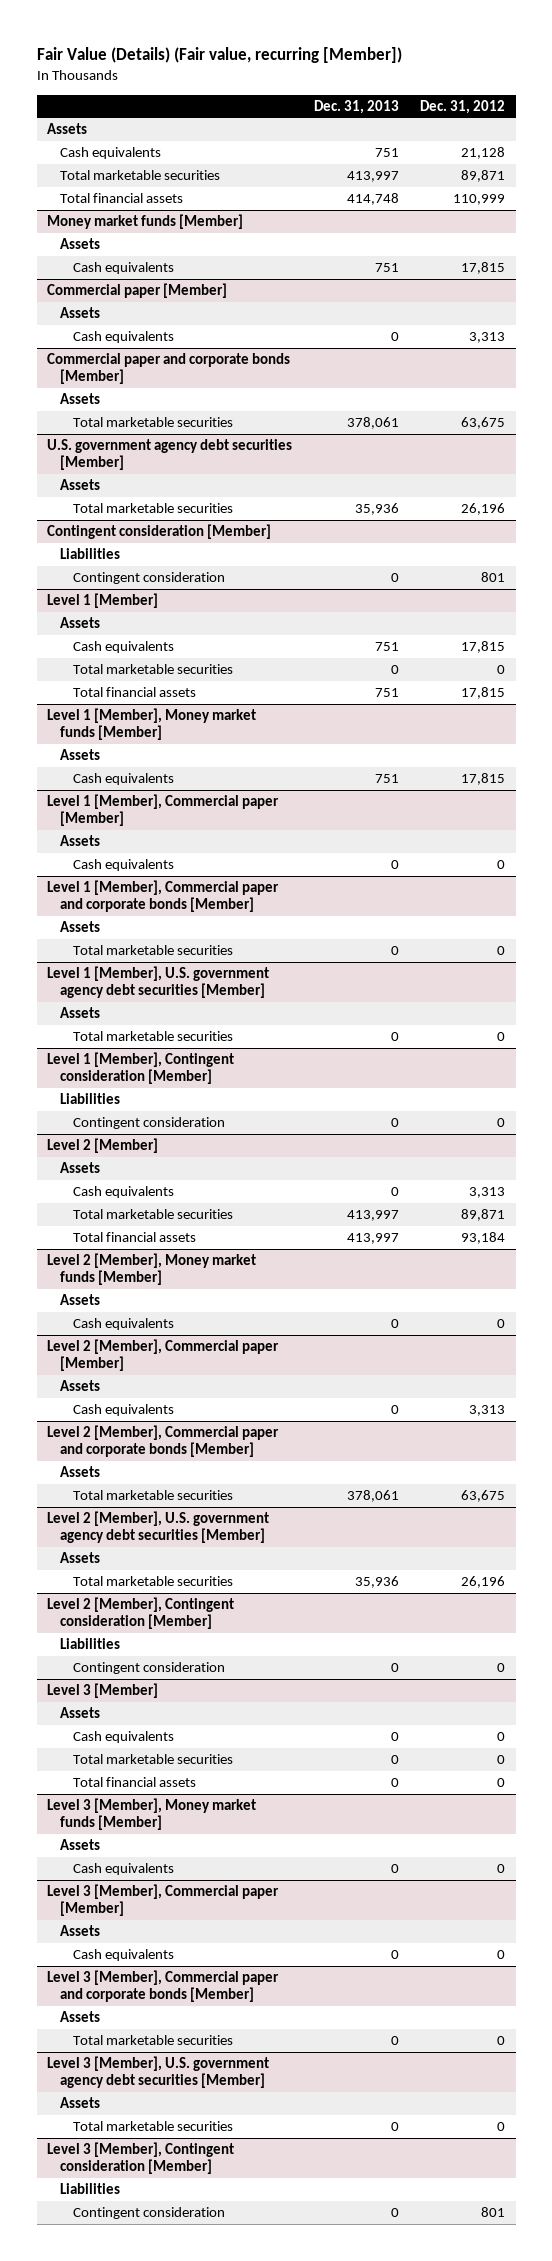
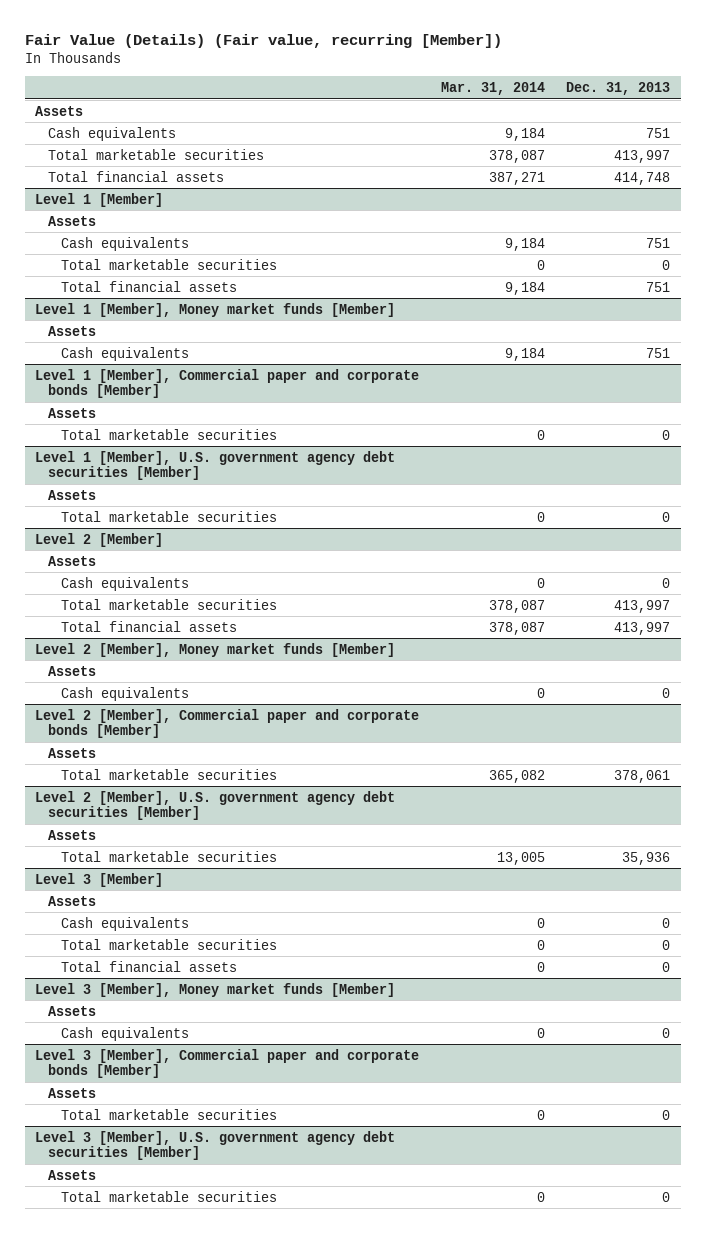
- | Dec. 31, 2013 | Dec. 31, 2012
+ | Mar. 31, 2014 | Dec. 31, 2013
- Money market funds [Member]
- Assets
- Cash equivalents | 751 | 17,815
- Commercial paper [Member]
- Assets
- Cash equivalents | 0 | 3,313
- Commercial paper and corporate bonds [Member]
- Assets
- Total marketable securities | 378,061 | 63,675
- U.S. government agency debt securities [Member]
- Assets
- Total marketable securities | 35,936 | 26,196
- Contingent consideration [Member]
- Liabilities
- Contingent consideration | 0 | 801
- Level 1 [Member], Commercial paper [Member]
- Assets
- Cash equivalents | 0 | 0
- Level 1 [Member], Contingent consideration [Member]
- Liabilities
- Contingent consideration | 0 | 0
- Level 2 [Member], Commercial paper [Member]
- Assets
- Cash equivalents | 0 | 3,313
- Level 2 [Member], Contingent consideration [Member]
- Liabilities
- Contingent consideration | 0 | 0
- Level 3 [Member], Commercial paper [Member]
- Assets
- Cash equivalents | 0 | 0
- Level 3 [Member], Contingent consideration [Member]
- Liabilities
- Contingent consideration | 0 | 801

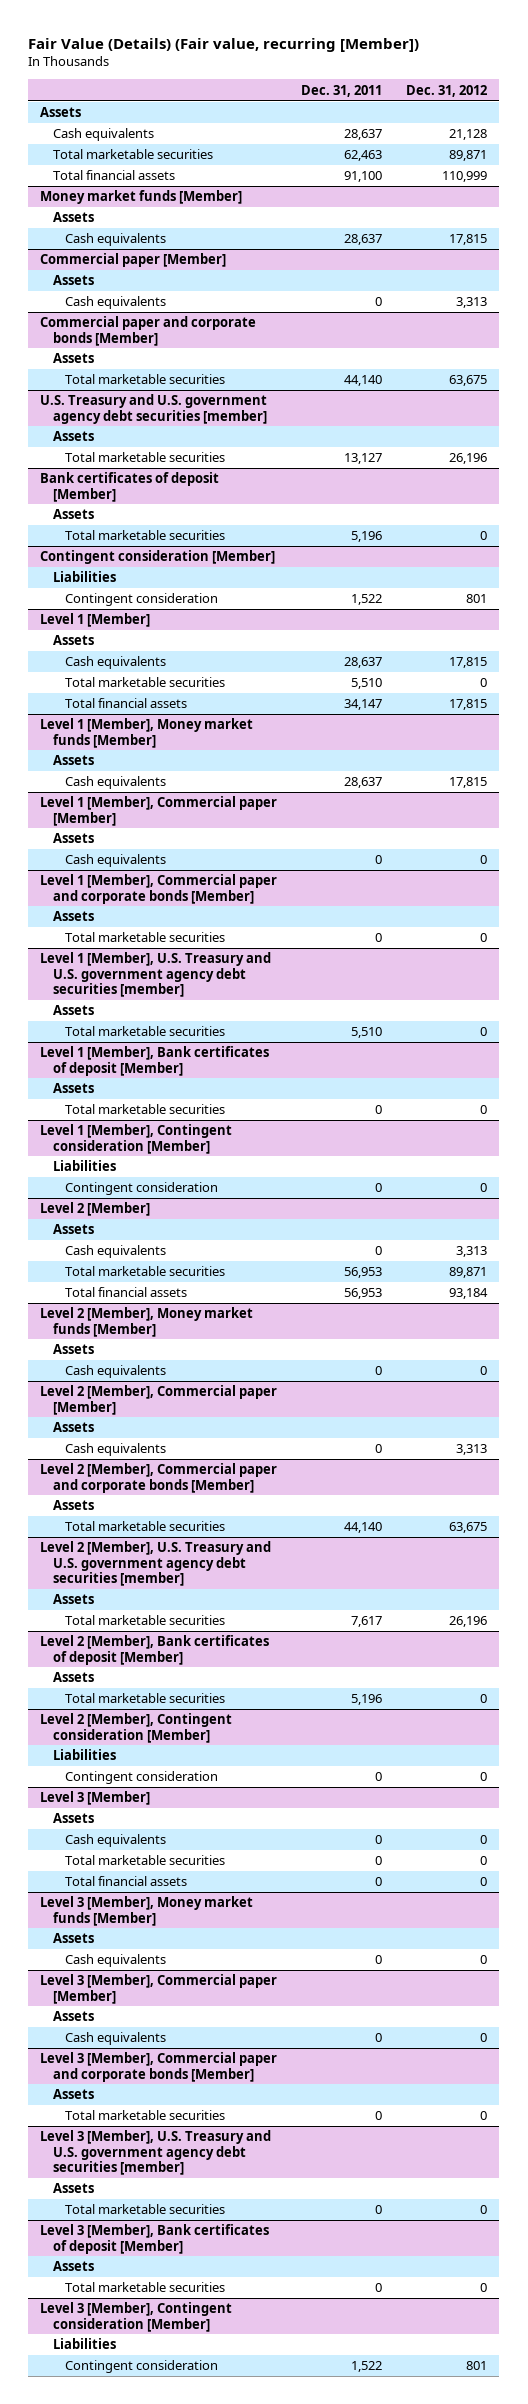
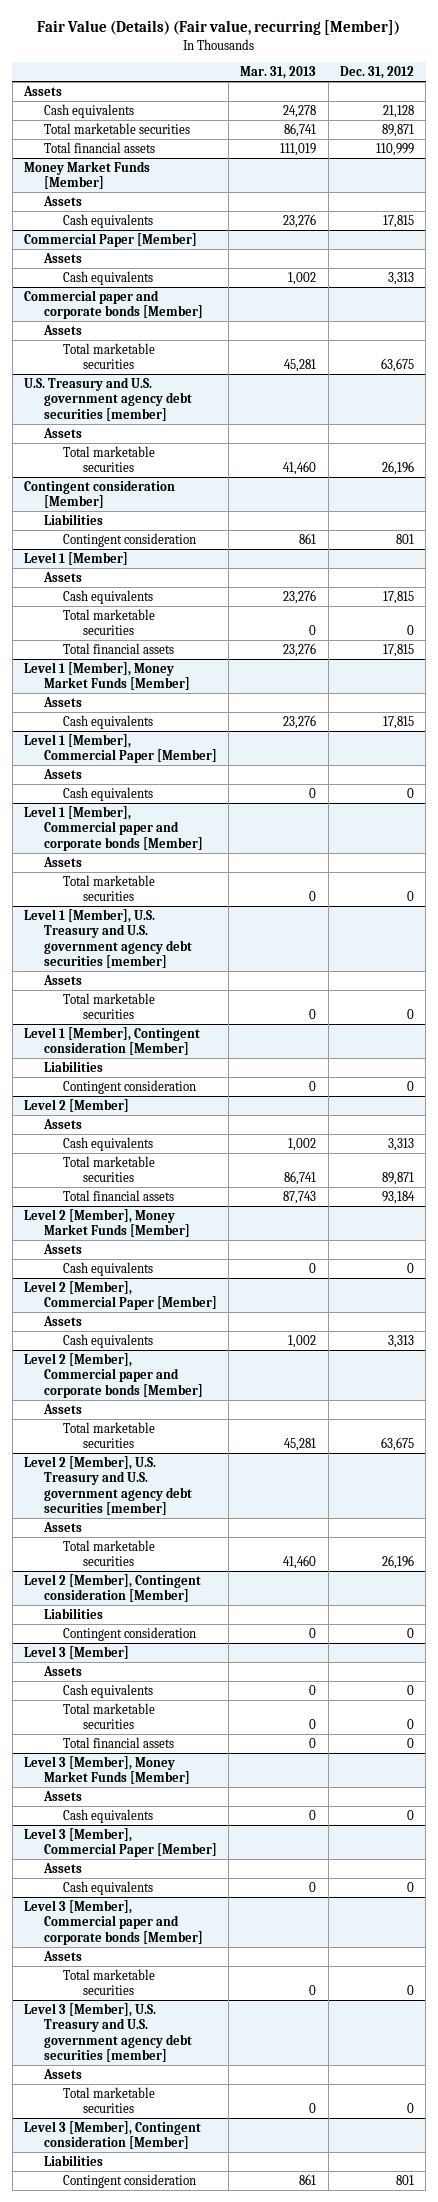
- | Dec. 31, 2011 | Dec. 31, 2012
+ | Mar. 31, 2013 | Dec. 31, 2012
- Money market funds [Member]
+ Money Market Funds [Member]
- Commercial paper [Member]
+ Commercial Paper [Member]
- Bank certificates of deposit [Member]
- Assets
- Total marketable securities | 5,196 | 0
- Level 1 [Member], Money market funds [Member]
+ Level 1 [Member], Money Market Funds [Member]
- Level 1 [Member], Commercial paper [Member]
+ Level 1 [Member], Commercial Paper [Member]
- Level 1 [Member], Bank certificates of deposit [Member]
- Assets
- Total marketable securities | 0 | 0
- Level 2 [Member], Money market funds [Member]
+ Level 2 [Member], Money Market Funds [Member]
- Level 2 [Member], Commercial paper [Member]
+ Level 2 [Member], Commercial Paper [Member]
- Level 2 [Member], Bank certificates of deposit [Member]
- Assets
- Total marketable securities | 5,196 | 0
- Level 3 [Member], Money market funds [Member]
+ Level 3 [Member], Money Market Funds [Member]
- Level 3 [Member], Commercial paper [Member]
+ Level 3 [Member], Commercial Paper [Member]
- Level 3 [Member], Bank certificates of deposit [Member]
- Assets
- Total marketable securities | 0 | 0

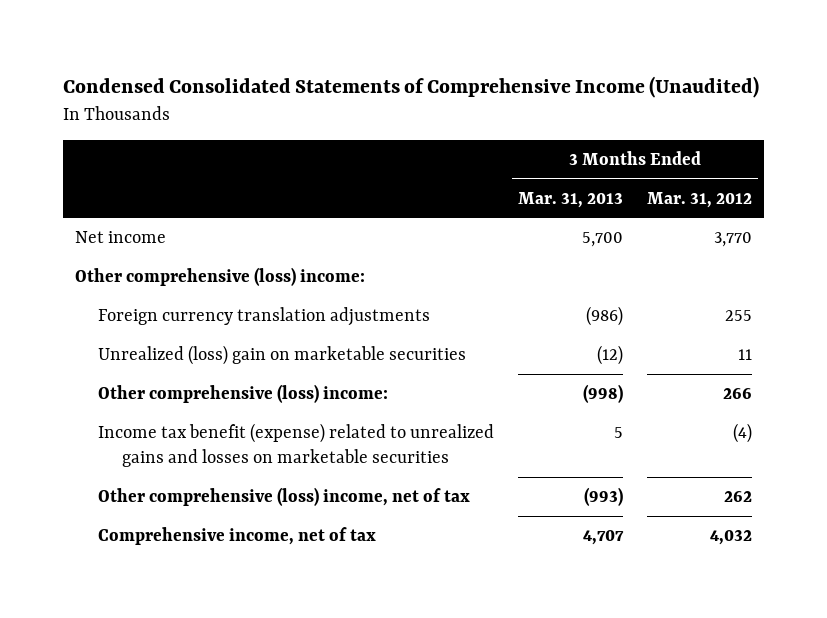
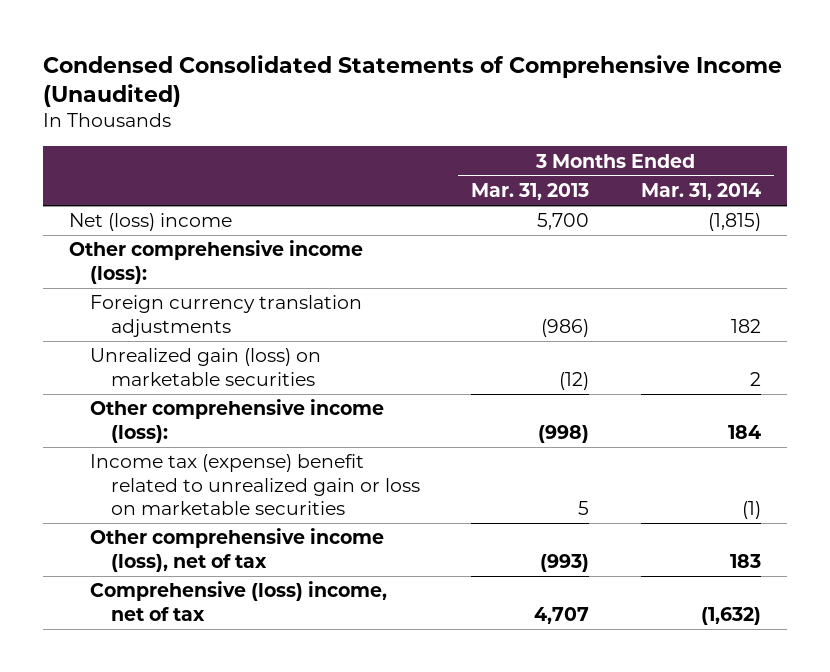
- | 3 Months Ended Mar. 31, 2013 | 3 Months Ended Mar. 31, 2012
+ | 3 Months Ended Mar. 31, 2013 | 3 Months Ended Mar. 31, 2014
- Net income | 5,700 | 3,770
- Other comprehensive (loss) income:
+ Net (loss) income | 5,700 | (1,815)
+ Other comprehensive income (loss):
- Unrealized (loss) gain on marketable securities | (12) | 11
- Other comprehensive (loss) income: | (998) | 266
- Income tax benefit (expense) related to unrealized gains and losses on marketable securities | 5 | (4)
- Other comprehensive (loss) income, net of tax | (993) | 262
- Comprehensive income, net of tax | 4,707 | 4,032
+ Unrealized gain (loss) on marketable securities | (12) | 2
+ Other comprehensive income (loss): | (998) | 184
+ Income tax (expense) benefit related to unrealized gain or loss on marketable securities | 5 | (1)
+ Other comprehensive income (loss), net of tax | (993) | 183
+ Comprehensive (loss) income, net of tax | 4,707 | (1,632)

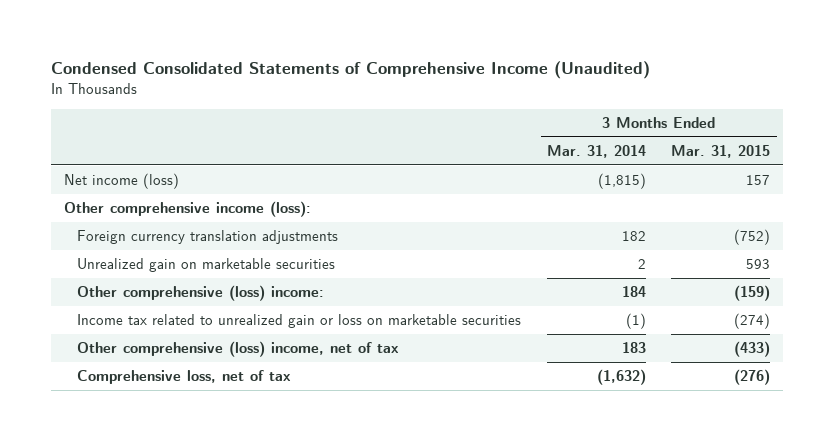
- | 3 Months Ended Mar. 31, 2013 | 3 Months Ended Mar. 31, 2014
+ | 3 Months Ended Mar. 31, 2014 | 3 Months Ended Mar. 31, 2015
- Net (loss) income | 5,700 | (1,815)
+ Net income (loss) | (1,815) | 157
- Unrealized gain (loss) on marketable securities | (12) | 2
- Other comprehensive income (loss): | (998) | 184
- Income tax (expense) benefit related to unrealized gain or loss on marketable securities | 5 | (1)
- Other comprehensive income (loss), net of tax | (993) | 183
- Comprehensive (loss) income, net of tax | 4,707 | (1,632)
+ Unrealized gain on marketable securities | 2 | 593
+ Other comprehensive (loss) income: | 184 | (159)
+ Income tax related to unrealized gain or loss on marketable securities | (1) | (274)
+ Other comprehensive (loss) income, net of tax | 183 | (433)
+ Comprehensive loss, net of tax | (1,632) | (276)

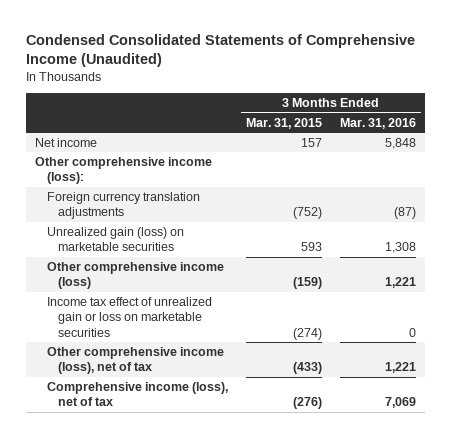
- | 3 Months Ended Mar. 31, 2014 | 3 Months Ended Mar. 31, 2015
+ | 3 Months Ended Mar. 31, 2015 | 3 Months Ended Mar. 31, 2016
- Net income (loss) | (1,815) | 157
+ Net income | 157 | 5,848
- Unrealized gain on marketable securities | 2 | 593
- Other comprehensive (loss) income: | 184 | (159)
- Income tax related to unrealized gain or loss on marketable securities | (1) | (274)
- Other comprehensive (loss) income, net of tax | 183 | (433)
- Comprehensive loss, net of tax | (1,632) | (276)
+ Unrealized gain (loss) on marketable securities | 593 | 1,308
+ Other comprehensive income (loss) | (159) | 1,221
+ Income tax effect of unrealized gain or loss on marketable securities | (274) | 0
+ Other comprehensive income (loss), net of tax | (433) | 1,221
+ Comprehensive income (loss), net of tax | (276) | 7,069

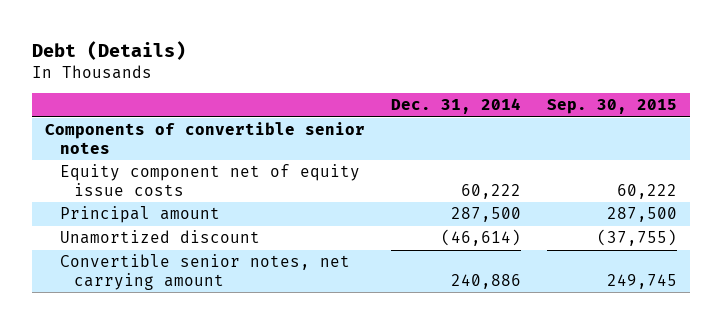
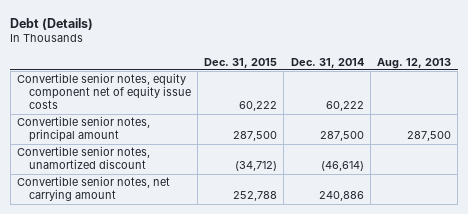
- | Dec. 31, 2014 | Sep. 30, 2015
+ | Dec. 31, 2015 | Dec. 31, 2014 | Aug. 12, 2013
- Components of convertible senior notes
- Equity component net of equity issue costs | 60,222 | 60,222
- Principal amount | 287,500 | 287,500
- Unamortized discount | (46,614) | (37,755)
+ Convertible senior notes, equity component net of equity issue costs | 60,222 | 60,222 |
+ Convertible senior notes, principal amount | 287,500 | 287,500 | 287,500
+ Convertible senior notes, unamortized discount | (34,712) | (46,614) |

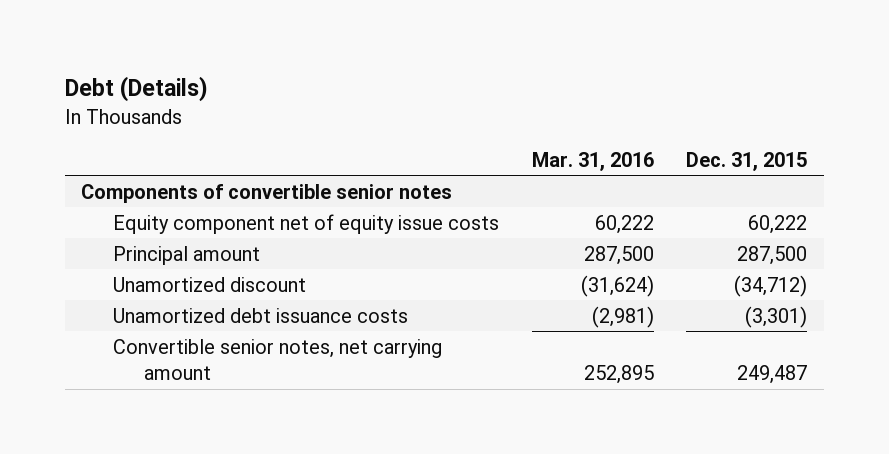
- | Dec. 31, 2015 | Dec. 31, 2014 | Aug. 12, 2013
+ | Mar. 31, 2016 | Dec. 31, 2015
- Convertible senior notes, equity component net of equity issue costs | 60,222 | 60,222 |
- Convertible senior notes, principal amount | 287,500 | 287,500 | 287,500
- Convertible senior notes, unamortized discount | (34,712) | (46,614) |
- Convertible senior notes, net carrying amount | 252,788 | 240,886 |
+ Components of convertible senior notes
+ Equity component net of equity issue costs | 60,222 | 60,222
+ Principal amount | 287,500 | 287,500
+ Unamortized discount | (31,624) | (34,712)
+ Unamortized debt issuance costs | (2,981) | (3,301)
+ Convertible senior notes, net carrying amount | 252,895 | 249,487

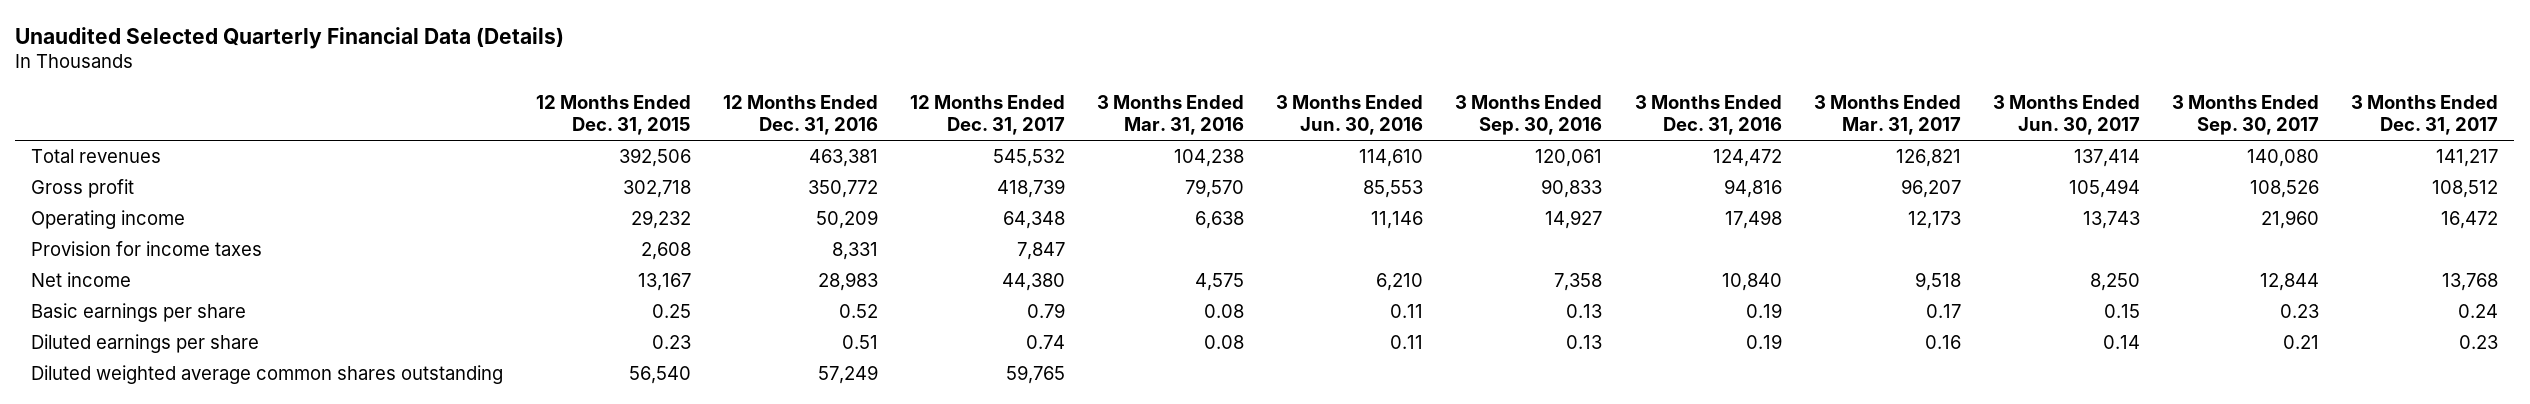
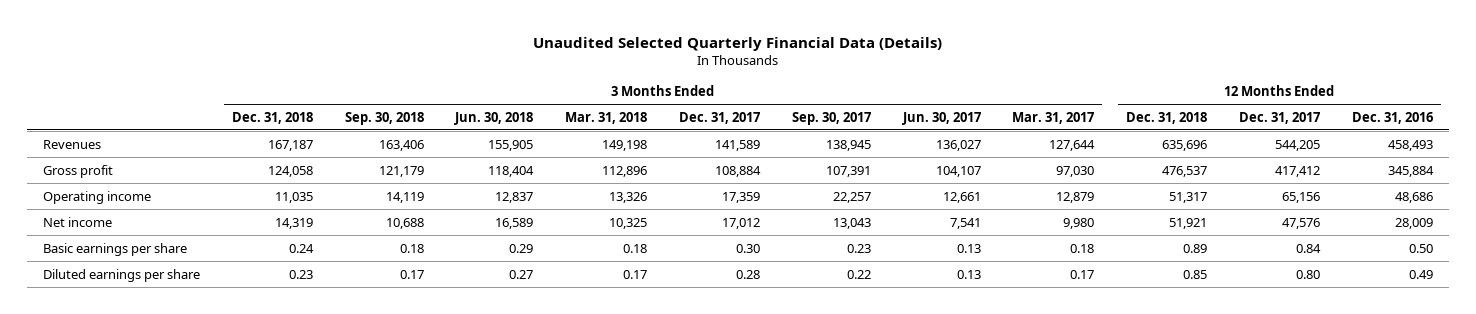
- | 12 Months Ended Dec. 31, 2015 | 12 Months Ended Dec. 31, 2016 | 12 Months Ended Dec. 31, 2017 | 3 Months Ended Mar. 31, 2016 | 3 Months Ended Jun. 30, 2016 | 3 Months Ended Sep. 30, 2016 | 3 Months Ended Dec. 31, 2016 | 3 Months Ended Mar. 31, 2017 | 3 Months Ended Jun. 30, 2017 | 3 Months Ended Sep. 30, 2017 | 3 Months Ended Dec. 31, 2017
+ | 3 Months Ended Dec. 31, 2018 | 3 Months Ended Sep. 30, 2018 | 3 Months Ended Jun. 30, 2018 | 3 Months Ended Mar. 31, 2018 | 3 Months Ended Dec. 31, 2017 | 3 Months Ended Sep. 30, 2017 | 3 Months Ended Jun. 30, 2017 | 3 Months Ended Mar. 31, 2017 | 12 Months Ended Dec. 31, 2018 | 12 Months Ended Dec. 31, 2017 | 12 Months Ended Dec. 31, 2016
- Total revenues | 392,506 | 463,381 | 545,532 | 104,238 | 114,610 | 120,061 | 124,472 | 126,821 | 137,414 | 140,080 | 141,217
- Gross profit | 302,718 | 350,772 | 418,739 | 79,570 | 85,553 | 90,833 | 94,816 | 96,207 | 105,494 | 108,526 | 108,512
- Operating income | 29,232 | 50,209 | 64,348 | 6,638 | 11,146 | 14,927 | 17,498 | 12,173 | 13,743 | 21,960 | 16,472
- Provision for income taxes | 2,608 | 8,331 | 7,847 | | | | | | | |
- Net income | 13,167 | 28,983 | 44,380 | 4,575 | 6,210 | 7,358 | 10,840 | 9,518 | 8,250 | 12,844 | 13,768
- Basic earnings per share | 0.25 | 0.52 | 0.79 | 0.08 | 0.11 | 0.13 | 0.19 | 0.17 | 0.15 | 0.23 | 0.24
- Diluted earnings per share | 0.23 | 0.51 | 0.74 | 0.08 | 0.11 | 0.13 | 0.19 | 0.16 | 0.14 | 0.21 | 0.23
- Diluted weighted average common shares outstanding | 56,540 | 57,249 | 59,765 | | | | | | | |
+ Revenues | 167,187 | 163,406 | 155,905 | 149,198 | 141,589 | 138,945 | 136,027 | 127,644 | 635,696 | 544,205 | 458,493
+ Gross profit | 124,058 | 121,179 | 118,404 | 112,896 | 108,884 | 107,391 | 104,107 | 97,030 | 476,537 | 417,412 | 345,884
+ Operating income | 11,035 | 14,119 | 12,837 | 13,326 | 17,359 | 22,257 | 12,661 | 12,879 | 51,317 | 65,156 | 48,686
+ Net income | 14,319 | 10,688 | 16,589 | 10,325 | 17,012 | 13,043 | 7,541 | 9,980 | 51,921 | 47,576 | 28,009
+ Basic earnings per share | 0.24 | 0.18 | 0.29 | 0.18 | 0.30 | 0.23 | 0.13 | 0.18 | 0.89 | 0.84 | 0.50
+ Diluted earnings per share | 0.23 | 0.17 | 0.27 | 0.17 | 0.28 | 0.22 | 0.13 | 0.17 | 0.85 | 0.80 | 0.49

